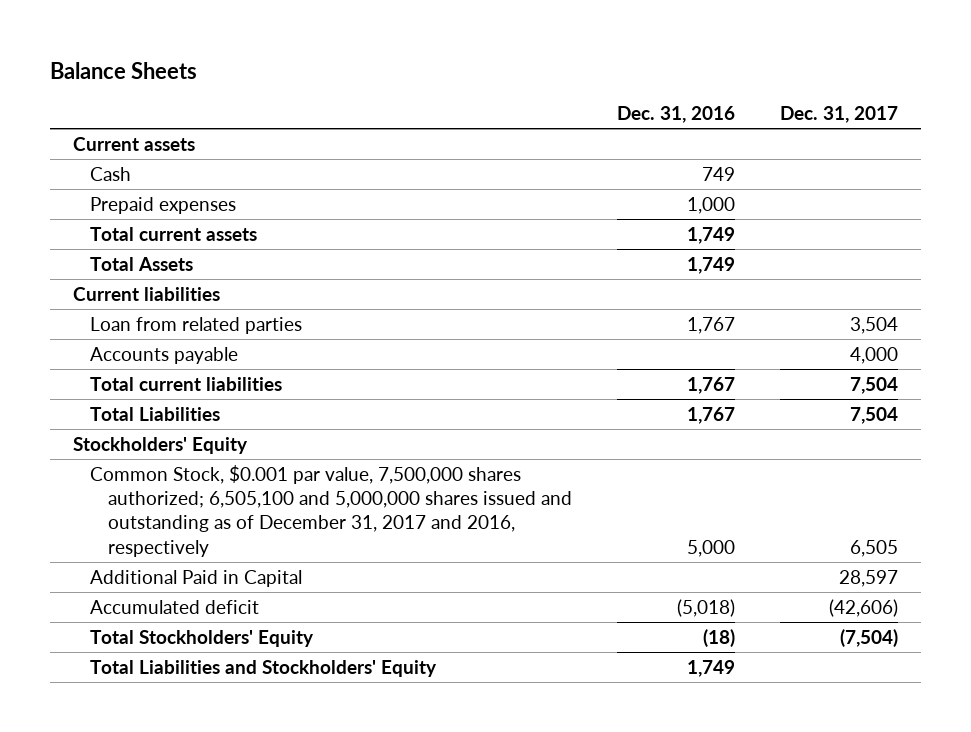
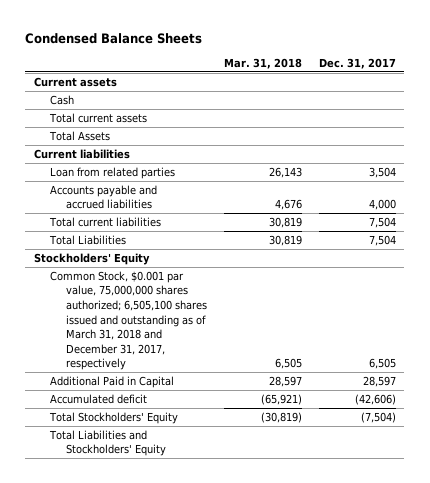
- Balance Sheets
+ Condensed Balance Sheets
- | Dec. 31, 2016 | Dec. 31, 2017
+ | Mar. 31, 2018 | Dec. 31, 2017
- Prepaid expenses | 1,000 |
- Accounts payable | | 4,000
+ Accounts payable and accrued liabilities | 4,676 | 4,000
- Common Stock, $0.001 par value, 7,500,000 shares authorized; 6,505,100 and 5,000,000 shares issued and outstanding as of December 31, 2017 and 2016, respectively | 5,000 | 6,505
+ Common Stock, $0.001 par value, 75,000,000 shares authorized; 6,505,100 shares issued and outstanding as of March 31, 2018 and December 31, 2017, respectively | 6,505 | 6,505

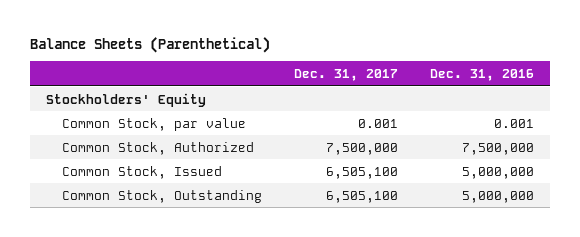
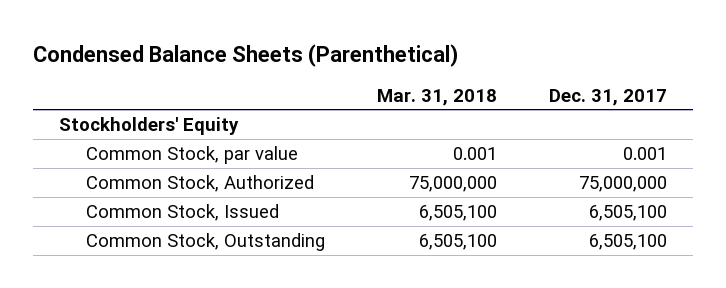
- Balance Sheets (Parenthetical)
+ Condensed Balance Sheets (Parenthetical)
- | Dec. 31, 2017 | Dec. 31, 2016
+ | Mar. 31, 2018 | Dec. 31, 2017
- Common Stock, Authorized | 7,500,000 | 7,500,000
+ Common Stock, Authorized | 75,000,000 | 75,000,000

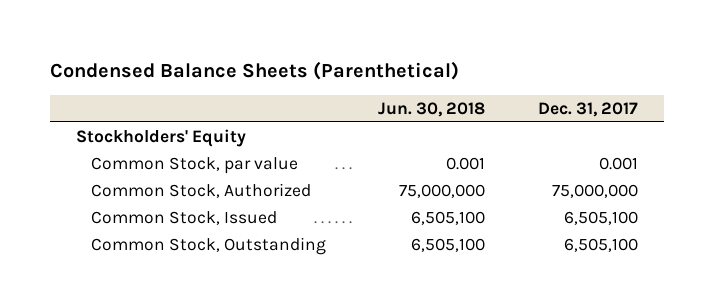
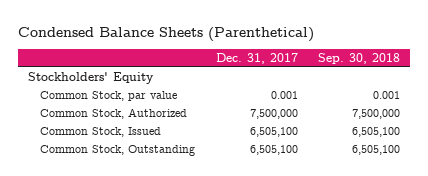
- | Jun. 30, 2018 | Dec. 31, 2017
+ | Dec. 31, 2017 | Sep. 30, 2018
- Common Stock, Authorized | 75,000,000 | 75,000,000
+ Common Stock, Authorized | 7,500,000 | 7,500,000

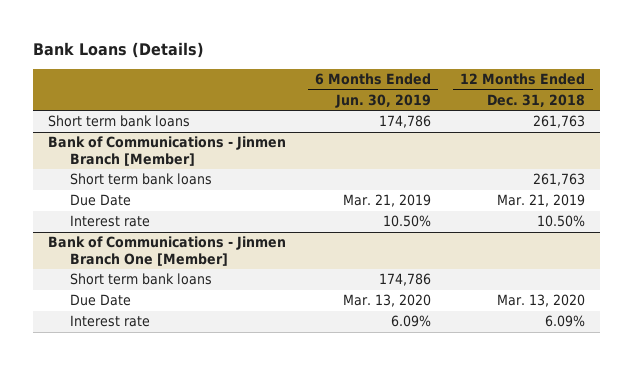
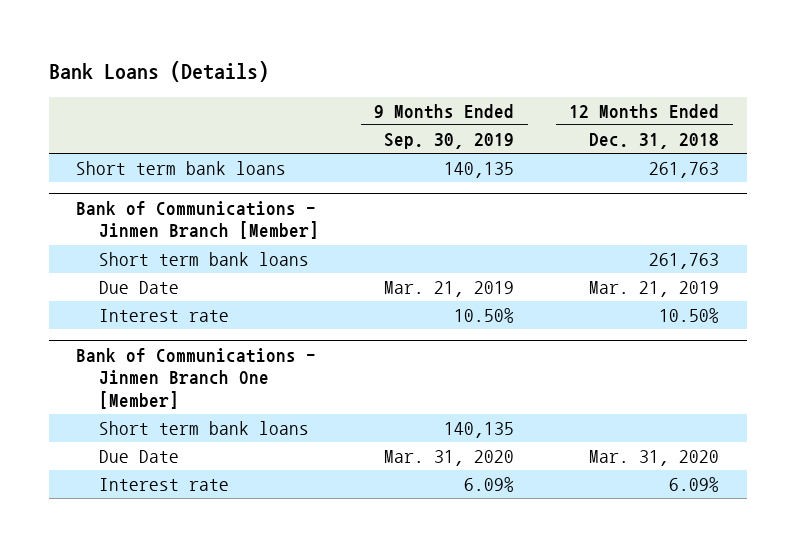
- | 6 Months Ended Jun. 30, 2019 | 12 Months Ended Dec. 31, 2018
+ | 9 Months Ended Sep. 30, 2019 | 12 Months Ended Dec. 31, 2018
@ Bank of Communications - Jinmen Branch One [Member]
- Due Date | Mar. 13, 2020 | Mar. 13, 2020
+ Due Date | Mar. 31, 2020 | Mar. 31, 2020

